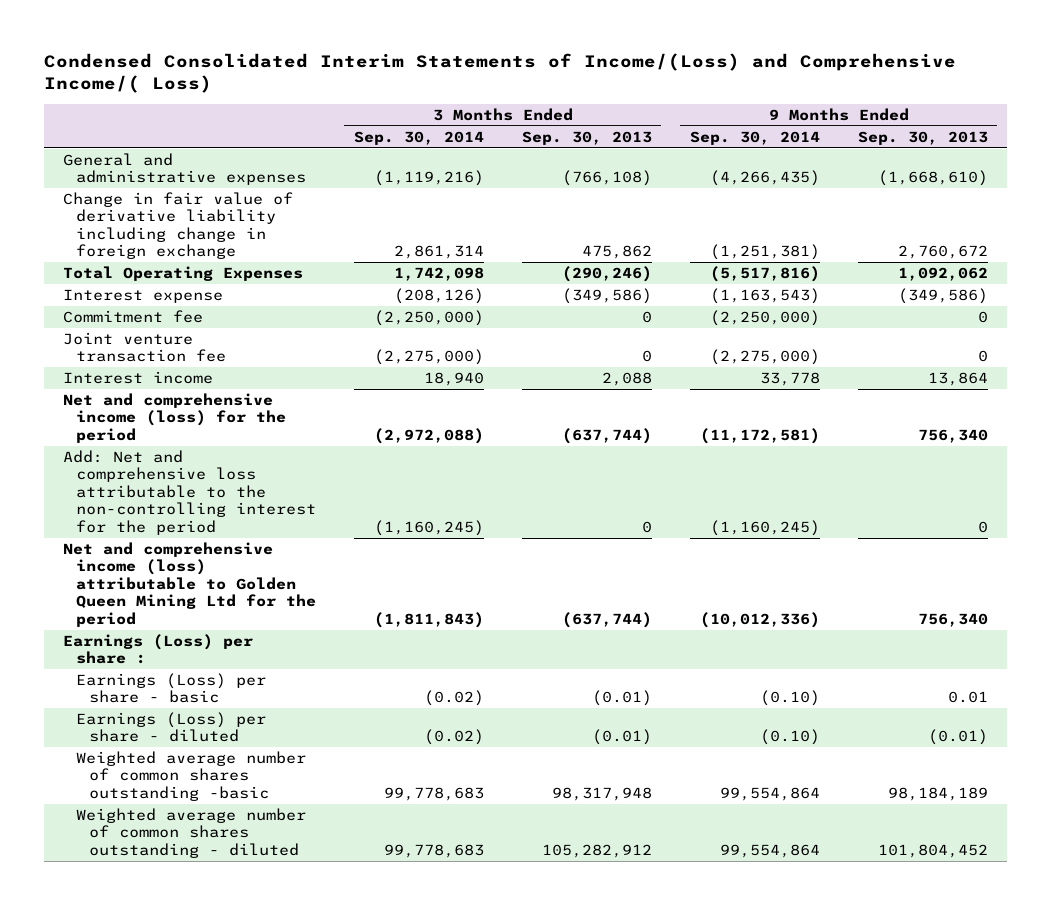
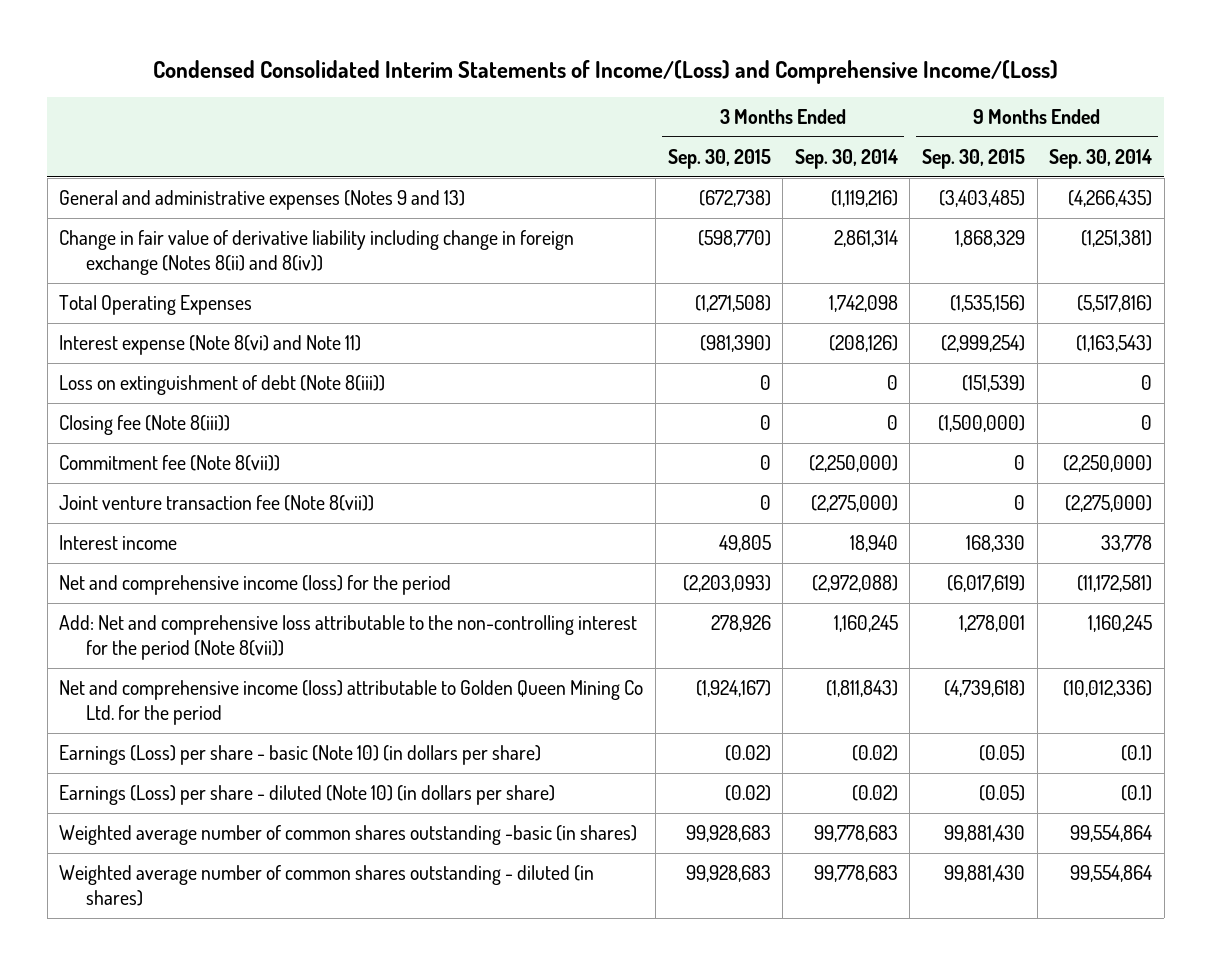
- Condensed Consolidated Interim Statements of Income/(Loss) and Comprehensive Income/( Loss)
+ Condensed Consolidated Interim Statements of Income/(Loss) and Comprehensive Income/(Loss)
- | 3 Months Ended Sep. 30, 2014 | 3 Months Ended Sep. 30, 2013 | 9 Months Ended Sep. 30, 2014 | 9 Months Ended Sep. 30, 2013
+ | 3 Months Ended Sep. 30, 2015 | 3 Months Ended Sep. 30, 2014 | 9 Months Ended Sep. 30, 2015 | 9 Months Ended Sep. 30, 2014
- General and administrative expenses | (1,119,216) | (766,108) | (4,266,435) | (1,668,610)
- Change in fair value of derivative liability including change in foreign exchange | 2,861,314 | 475,862 | (1,251,381) | 2,760,672
+ General and administrative expenses (Notes 9 and 13) | (672,738) | (1,119,216) | (3,403,485) | (4,266,435)
+ Change in fair value of derivative liability including change in foreign exchange (Notes 8(ii) and 8(iv)) | (598,770) | 2,861,314 | 1,868,329 | (1,251,381)
- Interest expense | (208,126) | (349,586) | (1,163,543) | (349,586)
- Commitment fee | (2,250,000) | 0 | (2,250,000) | 0
- Joint venture transaction fee | (2,275,000) | 0 | (2,275,000) | 0
+ Interest expense (Note 8(vi) and Note 11) | (981,390) | (208,126) | (2,999,254) | (1,163,543)
+ Loss on extinguishment of debt (Note 8(iii)) | 0 | 0 | (151,539) | 0
+ Closing fee (Note 8(iii)) | 0 | 0 | (1,500,000) | 0
+ Commitment fee (Note 8(vii)) | 0 | (2,250,000) | 0 | (2,250,000)
+ Joint venture transaction fee (Note 8(vii)) | 0 | (2,275,000) | 0 | (2,275,000)
- Add: Net and comprehensive loss attributable to the non-controlling interest for the period | (1,160,245) | 0 | (1,160,245) | 0
- Net and comprehensive income (loss) attributable to Golden Queen Mining Ltd for the period | (1,811,843) | (637,744) | (10,012,336) | 756,340
- Earnings (Loss) per share :
- Earnings (Loss) per share - basic | (0.02) | (0.01) | (0.10) | 0.01
- Earnings (Loss) per share - diluted | (0.02) | (0.01) | (0.10) | (0.01)
- Weighted average number of common shares outstanding -basic | 99,778,683 | 98,317,948 | 99,554,864 | 98,184,189
- Weighted average number of common shares outstanding - diluted | 99,778,683 | 105,282,912 | 99,554,864 | 101,804,452
+ Add: Net and comprehensive loss attributable to the non-controlling interest for the period (Note 8(vii)) | 278,926 | 1,160,245 | 1,278,001 | 1,160,245
+ Net and comprehensive income (loss) attributable to Golden Queen Mining Co Ltd. for the period | (1,924,167) | (1,811,843) | (4,739,618) | (10,012,336)
+ Earnings (Loss) per share - basic (Note 10) (in dollars per share) | (0.02) | (0.02) | (0.05) | (0.1)
+ Earnings (Loss) per share - diluted (Note 10) (in dollars per share) | (0.02) | (0.02) | (0.05) | (0.1)
+ Weighted average number of common shares outstanding -basic (in shares) | 99,928,683 | 99,778,683 | 99,881,430 | 99,554,864
+ Weighted average number of common shares outstanding - diluted (in shares) | 99,928,683 | 99,778,683 | 99,881,430 | 99,554,864

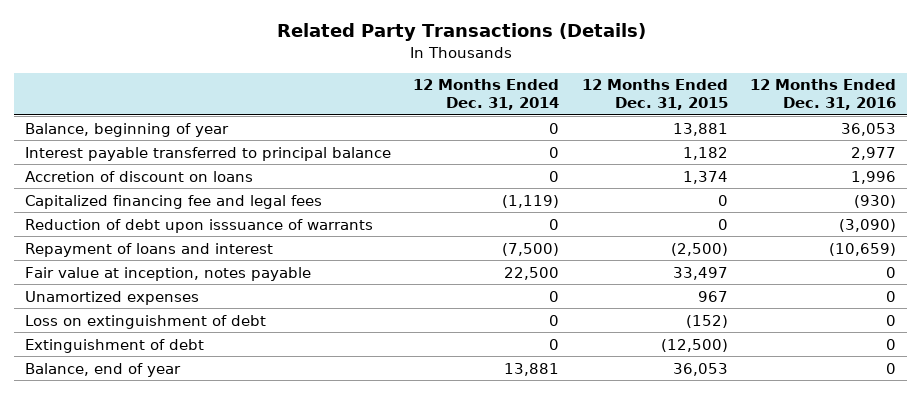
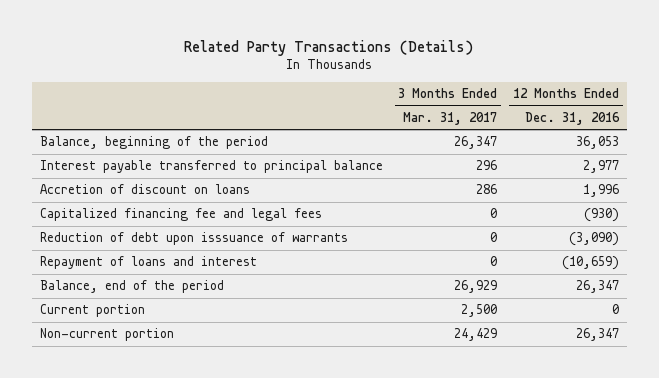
- | 12 Months Ended Dec. 31, 2014 | 12 Months Ended Dec. 31, 2015 | 12 Months Ended Dec. 31, 2016
+ | 3 Months Ended Mar. 31, 2017 | 12 Months Ended Dec. 31, 2016
- Balance, beginning of year | 0 | 13,881 | 36,053
+ Balance, beginning of the period | 26,347 | 36,053
- Fair value at inception, notes payable | 22,500 | 33,497 | 0
- Unamortized expenses | 0 | 967 | 0
- Loss on extinguishment of debt | 0 | (152) | 0
- Extinguishment of debt | 0 | (12,500) | 0
- Balance, end of year | 13,881 | 36,053 | 0
+ Balance, end of the period | 26,929 | 26,347
+ Current portion | 2,500 | 0
+ Non-current portion | 24,429 | 26,347

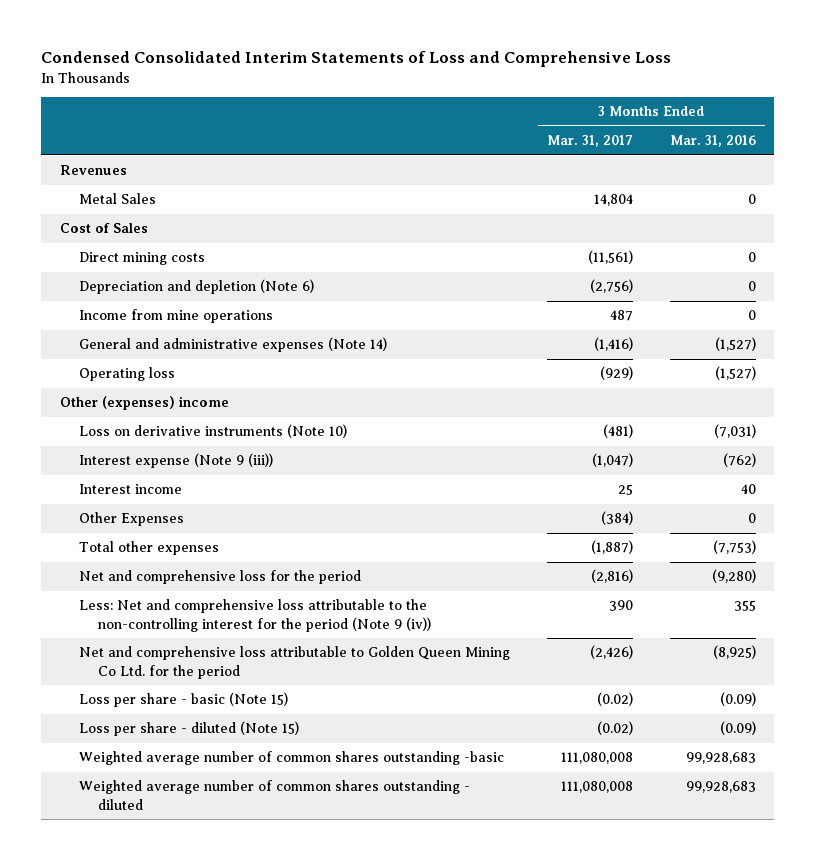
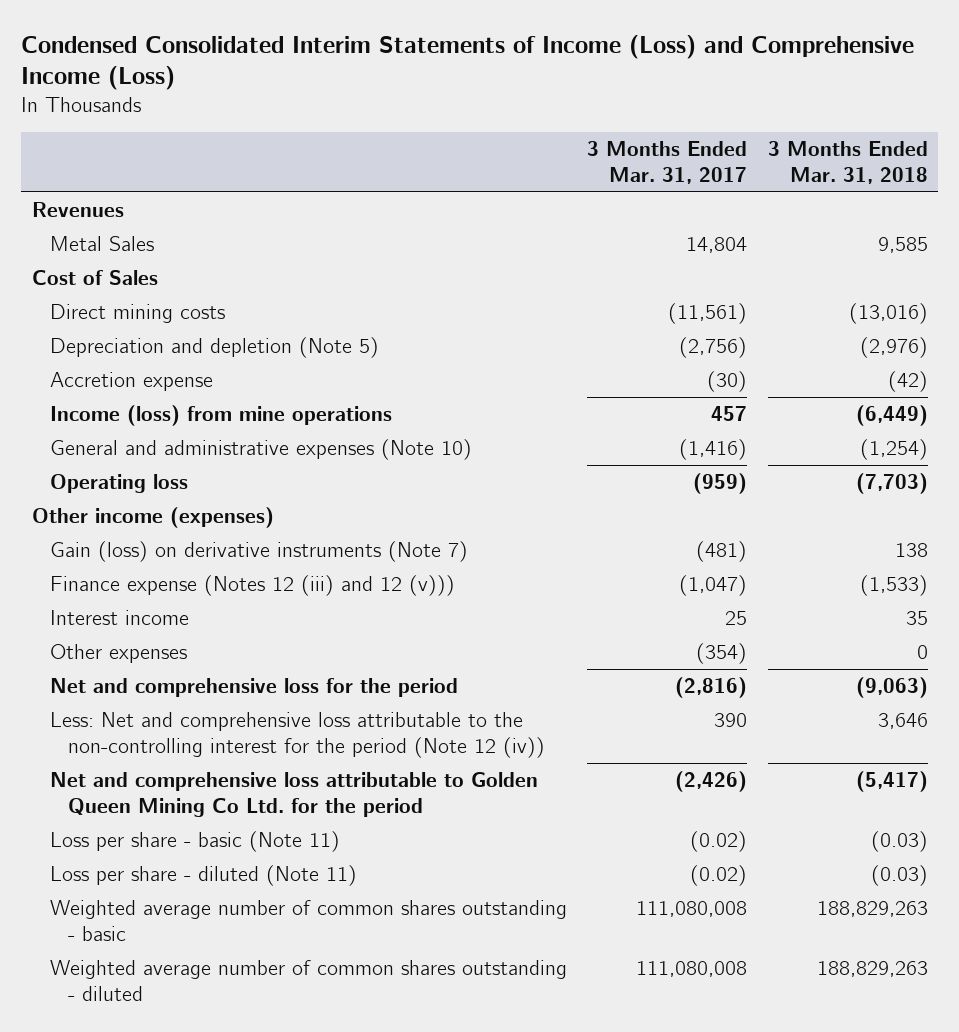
- Condensed Consolidated Interim Statements of Loss and Comprehensive Loss
+ Condensed Consolidated Interim Statements of Income (Loss) and Comprehensive Income (Loss)
- | 3 Months Ended Mar. 31, 2017 | 3 Months Ended Mar. 31, 2016
+ | 3 Months Ended Mar. 31, 2017 | 3 Months Ended Mar. 31, 2018
- Depreciation and depletion (Note 6) | (2,756) | 0
- Income from mine operations | 487 | 0
- General and administrative expenses (Note 14) | (1,416) | (1,527)
- Operating loss | (929) | (1,527)
- Other (expenses) income
- Loss on derivative instruments (Note 10) | (481) | (7,031)
- Interest expense (Note 9 (iii)) | (1,047) | (762)
+ Depreciation and depletion (Note 5) | (2,756) | (2,976)
+ Accretion expense | (30) | (42)
+ Income (loss) from mine operations | 457 | (6,449)
+ General and administrative expenses (Note 10) | (1,416) | (1,254)
+ Operating loss | (959) | (7,703)
+ Other income (expenses)
+ Gain (loss) on derivative instruments (Note 7) | (481) | 138
+ Finance expense (Notes 12 (iii) and 12 (v))) | (1,047) | (1,533)
- Other Expenses | (384) | 0
- Total other expenses | (1,887) | (7,753)
+ Other expenses | (354) | 0
- Less: Net and comprehensive loss attributable to the non-controlling interest for the period (Note 9 (iv)) | 390 | 355
+ Less: Net and comprehensive loss attributable to the non-controlling interest for the period (Note 12 (iv)) | 390 | 3,646
- Loss per share - basic (Note 15) | (0.02) | (0.09)
- Loss per share - diluted (Note 15) | (0.02) | (0.09)
- Weighted average number of common shares outstanding -basic | 111,080,008 | 99,928,683
+ Loss per share - basic (Note 11) | (0.02) | (0.03)
+ Loss per share - diluted (Note 11) | (0.02) | (0.03)
+ Weighted average number of common shares outstanding - basic | 111,080,008 | 188,829,263

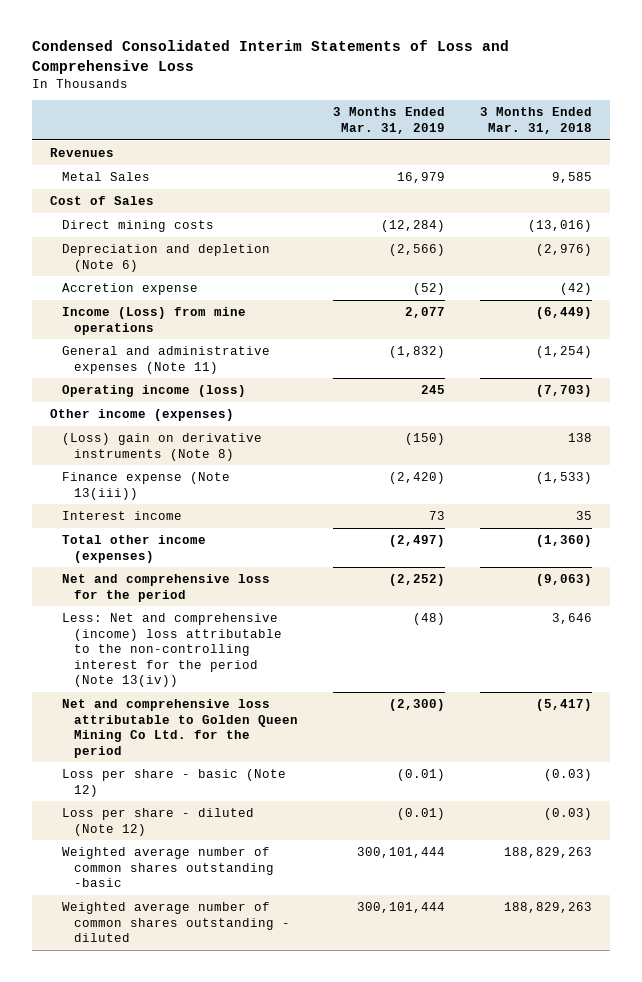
- Condensed Consolidated Interim Statements of Income (Loss) and Comprehensive Income (Loss)
+ Condensed Consolidated Interim Statements of Loss and Comprehensive Loss
- | 3 Months Ended Mar. 31, 2017 | 3 Months Ended Mar. 31, 2018
+ | 3 Months Ended Mar. 31, 2019 | 3 Months Ended Mar. 31, 2018
- Depreciation and depletion (Note 5) | (2,756) | (2,976)
+ Depreciation and depletion (Note 6) | (2,566) | (2,976)
- Income (loss) from mine operations | 457 | (6,449)
- General and administrative expenses (Note 10) | (1,416) | (1,254)
- Operating loss | (959) | (7,703)
+ Income (Loss) from mine operations | 2,077 | (6,449)
+ General and administrative expenses (Note 11) | (1,832) | (1,254)
+ Operating income (loss) | 245 | (7,703)
- Gain (loss) on derivative instruments (Note 7) | (481) | 138
- Finance expense (Notes 12 (iii) and 12 (v))) | (1,047) | (1,533)
+ (Loss) gain on derivative instruments (Note 8) | (150) | 138
+ Finance expense (Note 13(iii)) | (2,420) | (1,533)
- Other expenses | (354) | 0
+ Total other income (expenses) | (2,497) | (1,360)
- Less: Net and comprehensive loss attributable to the non-controlling interest for the period (Note 12 (iv)) | 390 | 3,646
+ Less: Net and comprehensive (income) loss attributable to the non-controlling interest for the period (Note 13(iv)) | (48) | 3,646
- Loss per share - basic (Note 11) | (0.02) | (0.03)
- Loss per share - diluted (Note 11) | (0.02) | (0.03)
- Weighted average number of common shares outstanding - basic | 111,080,008 | 188,829,263
+ Loss per share - basic (Note 12) | (0.01) | (0.03)
+ Loss per share - diluted (Note 12) | (0.01) | (0.03)
+ Weighted average number of common shares outstanding -basic | 300,101,444 | 188,829,263

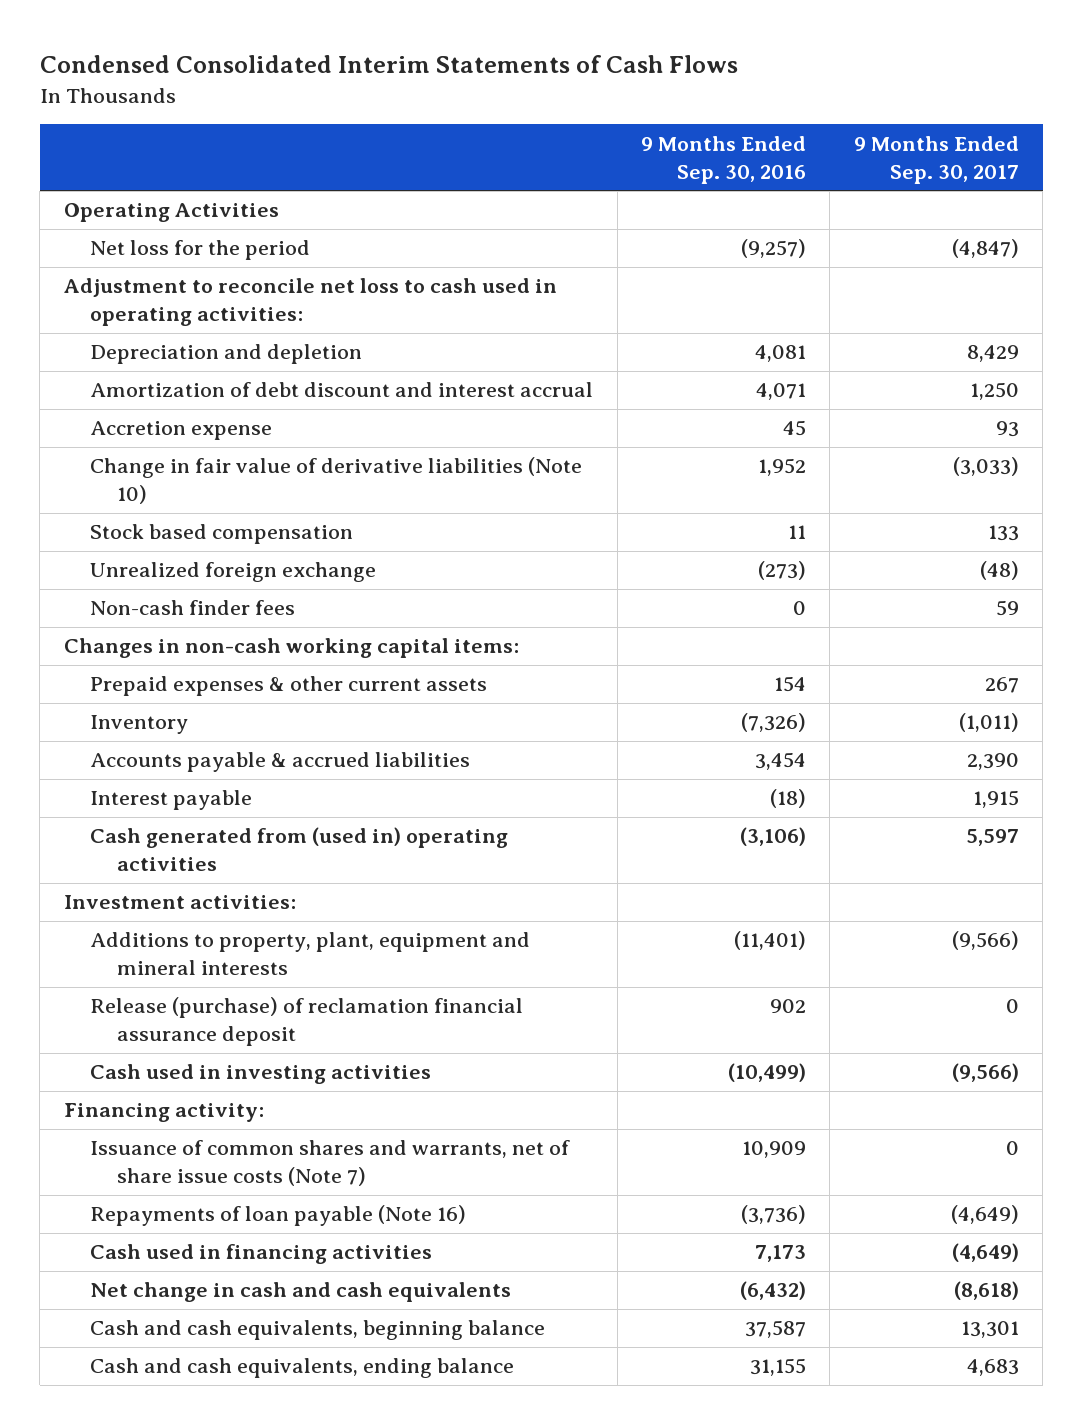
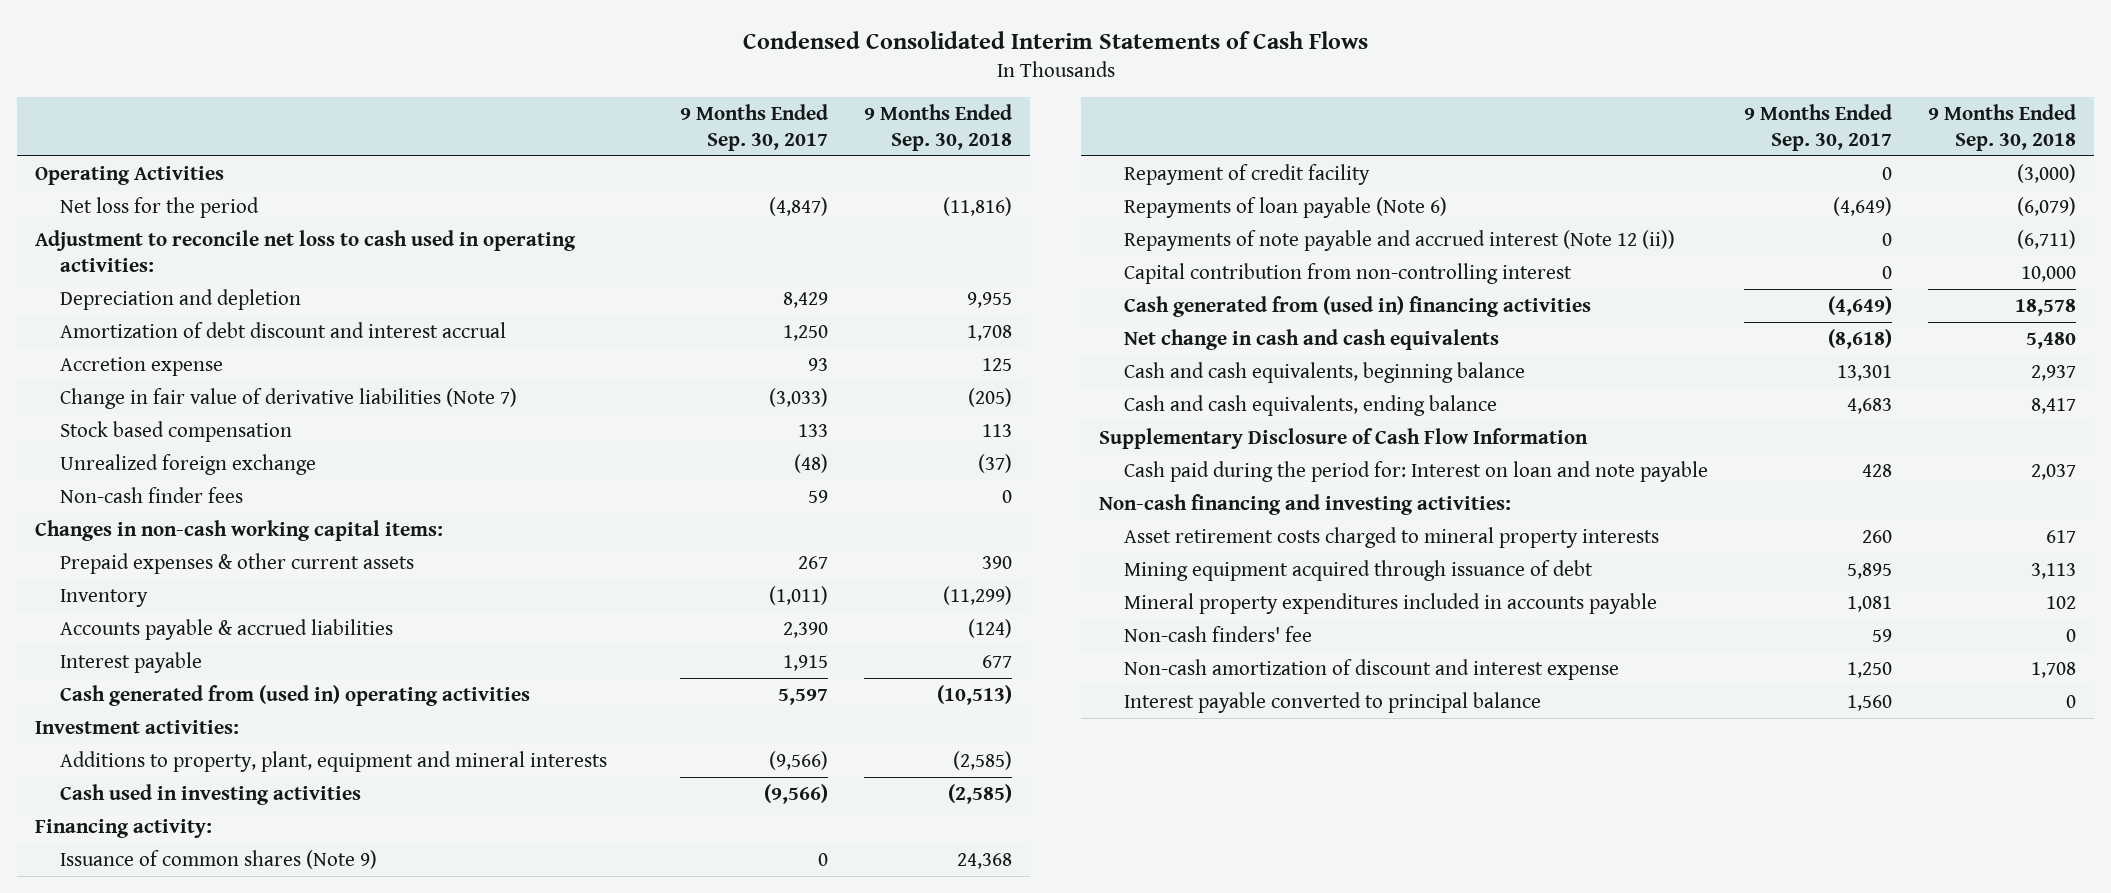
- | 9 Months Ended Sep. 30, 2016 | 9 Months Ended Sep. 30, 2017
+ | 9 Months Ended Sep. 30, 2017 | 9 Months Ended Sep. 30, 2018
- Change in fair value of derivative liabilities (Note 10) | 1,952 | (3,033)
+ Change in fair value of derivative liabilities (Note 7) | (3,033) | (205)
- Release (purchase) of reclamation financial assurance deposit | 902 | 0
- Issuance of common shares and warrants, net of share issue costs (Note 7) | 10,909 | 0
- Repayments of loan payable (Note 16) | (3,736) | (4,649)
- Cash used in financing activities | 7,173 | (4,649)
+ Issuance of common shares (Note 9) | 0 | 24,368
+ Repayment of credit facility | 0 | (3,000)
+ Repayments of loan payable (Note 6) | (4,649) | (6,079)
+ Repayments of note payable and accrued interest (Note 12 (ii)) | 0 | (6,711)
+ Capital contribution from non-controlling interest | 0 | 10,000
+ Cash generated from (used in) financing activities | (4,649) | 18,578
+ Supplementary Disclosure of Cash Flow Information
+ Cash paid during the period for: Interest on loan and note payable | 428 | 2,037
+ Non-cash financing and investing activities:
+ Asset retirement costs charged to mineral property interests | 260 | 617
+ Mining equipment acquired through issuance of debt | 5,895 | 3,113
+ Mineral property expenditures included in accounts payable | 1,081 | 102
+ Non-cash finders' fee | 59 | 0
+ Non-cash amortization of discount and interest expense | 1,250 | 1,708
+ Interest payable converted to principal balance | 1,560 | 0

